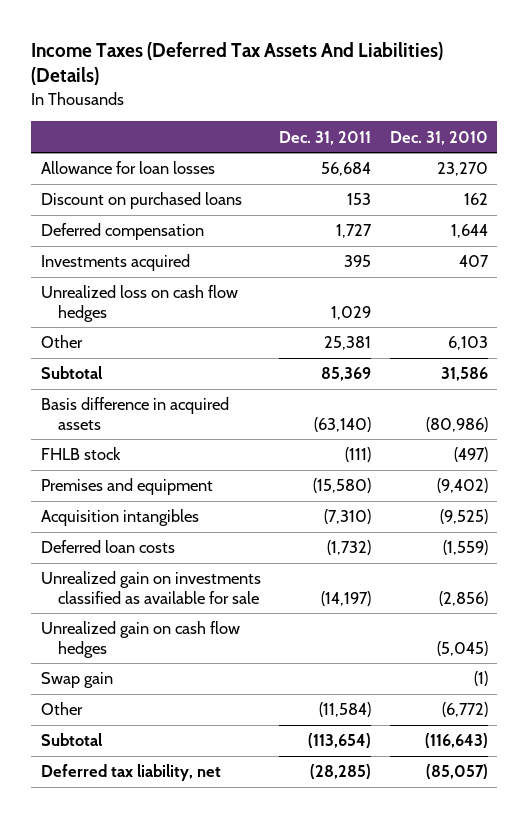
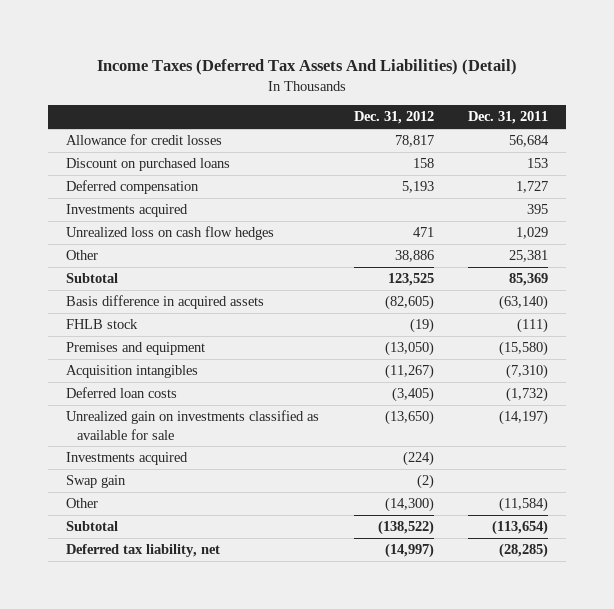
- Income Taxes (Deferred Tax Assets And Liabilities) (Details)
+ Income Taxes (Deferred Tax Assets And Liabilities) (Detail)
- | Dec. 31, 2011 | Dec. 31, 2010
+ | Dec. 31, 2012 | Dec. 31, 2011
- Allowance for loan losses | 56,684 | 23,270
+ Allowance for credit losses | 78,817 | 56,684
- Unrealized gain on cash flow hedges | | (5,045)
+ Investments acquired | (224) |

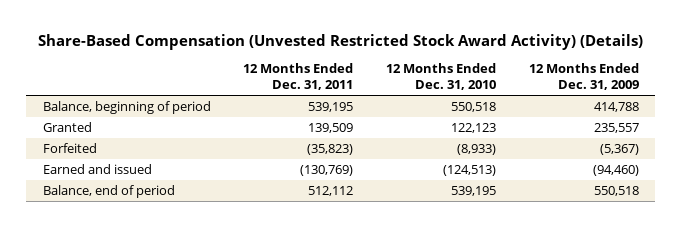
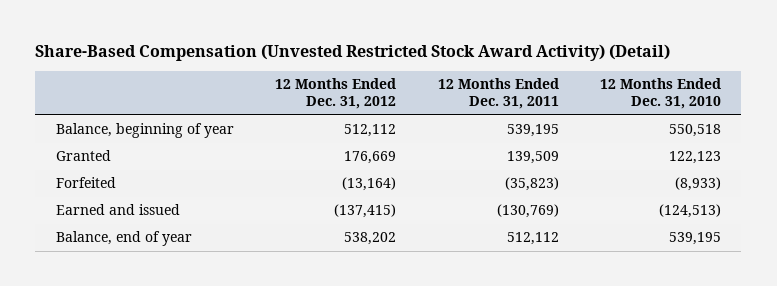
- Share-Based Compensation (Unvested Restricted Stock Award Activity) (Details)
+ Share-Based Compensation (Unvested Restricted Stock Award Activity) (Detail)
- | 12 Months Ended Dec. 31, 2011 | 12 Months Ended Dec. 31, 2010 | 12 Months Ended Dec. 31, 2009
+ | 12 Months Ended Dec. 31, 2012 | 12 Months Ended Dec. 31, 2011 | 12 Months Ended Dec. 31, 2010
- Balance, beginning of period | 539,195 | 550,518 | 414,788
+ Balance, beginning of year | 512,112 | 539,195 | 550,518
- Balance, end of period | 512,112 | 539,195 | 550,518
+ Balance, end of year | 538,202 | 512,112 | 539,195

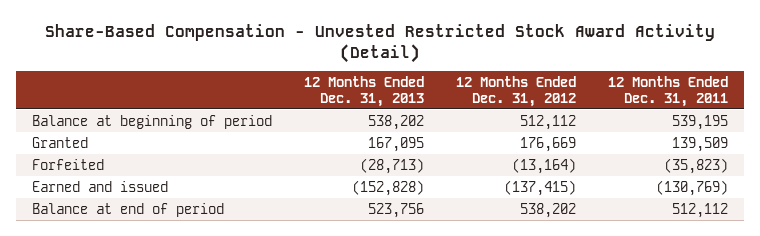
- Share-Based Compensation (Unvested Restricted Stock Award Activity) (Detail)
+ Share-Based Compensation - Unvested Restricted Stock Award Activity (Detail)
- | 12 Months Ended Dec. 31, 2012 | 12 Months Ended Dec. 31, 2011 | 12 Months Ended Dec. 31, 2010
+ | 12 Months Ended Dec. 31, 2013 | 12 Months Ended Dec. 31, 2012 | 12 Months Ended Dec. 31, 2011
- Balance, beginning of year | 512,112 | 539,195 | 550,518
+ Balance at beginning of period | 538,202 | 512,112 | 539,195
- Balance, end of year | 538,202 | 512,112 | 539,195
+ Balance at end of period | 523,756 | 538,202 | 512,112

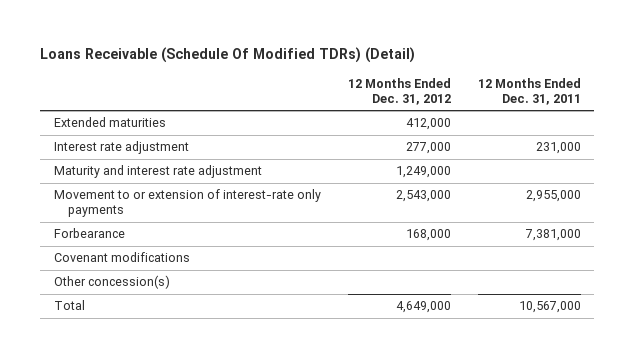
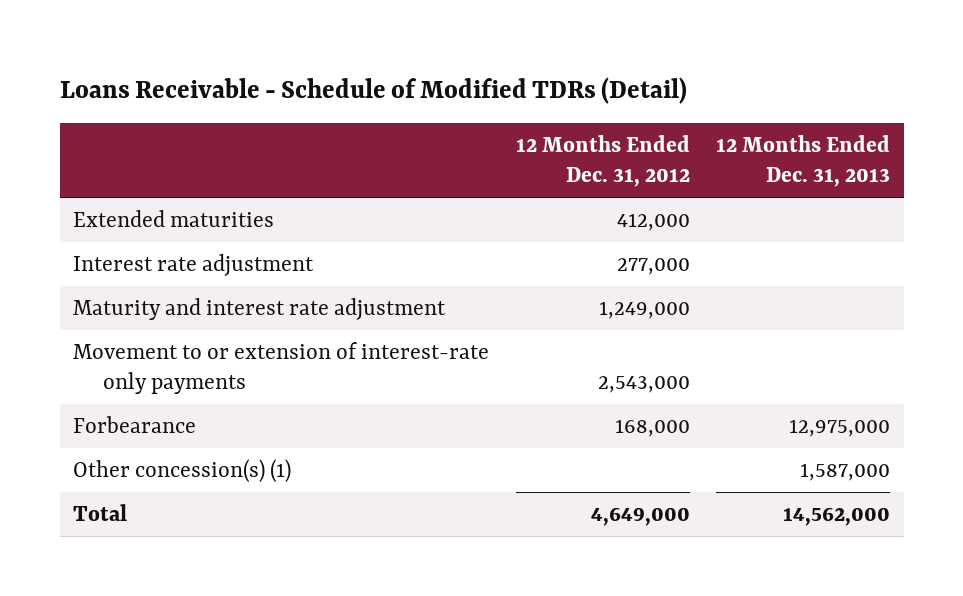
- Loans Receivable (Schedule Of Modified TDRs) (Detail)
+ Loans Receivable - Schedule of Modified TDRs (Detail)
- | 12 Months Ended Dec. 31, 2012 | 12 Months Ended Dec. 31, 2011
+ | 12 Months Ended Dec. 31, 2012 | 12 Months Ended Dec. 31, 2013
- Covenant modifications
- Other concession(s)
+ Other concession(s) (1) | | 1,587,000

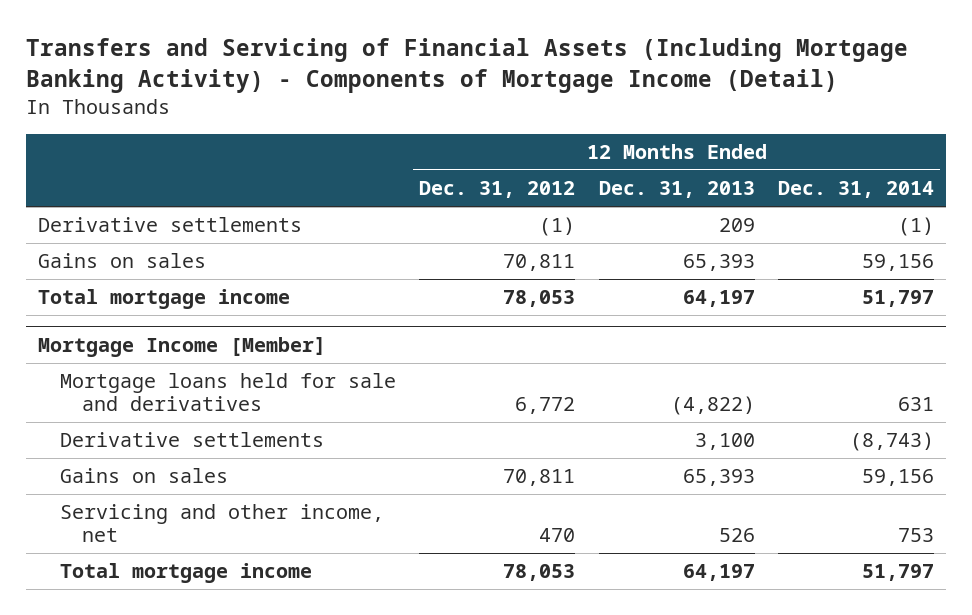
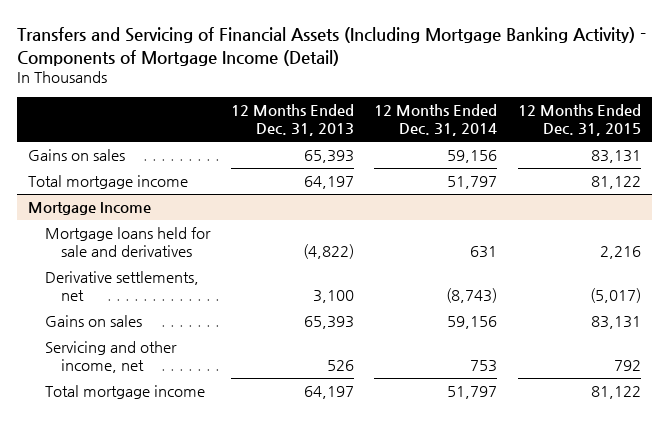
- | 12 Months Ended Dec. 31, 2012 | 12 Months Ended Dec. 31, 2013 | 12 Months Ended Dec. 31, 2014
+ | 12 Months Ended Dec. 31, 2013 | 12 Months Ended Dec. 31, 2014 | 12 Months Ended Dec. 31, 2015
- Derivative settlements | (1) | 209 | (1)
- Mortgage Income [Member]
+ Mortgage Income
- Derivative settlements | | 3,100 | (8,743)
+ Derivative settlements, net | 3,100 | (8,743) | (5,017)

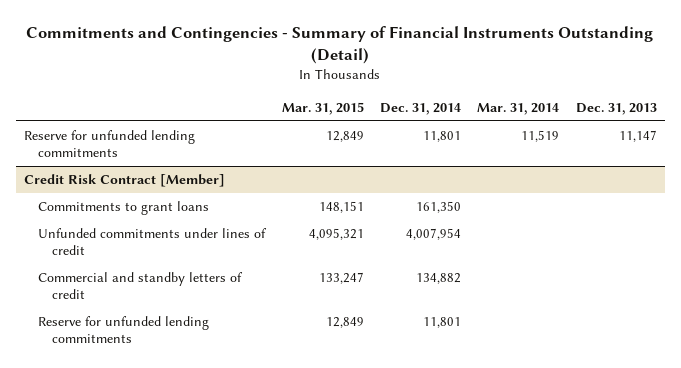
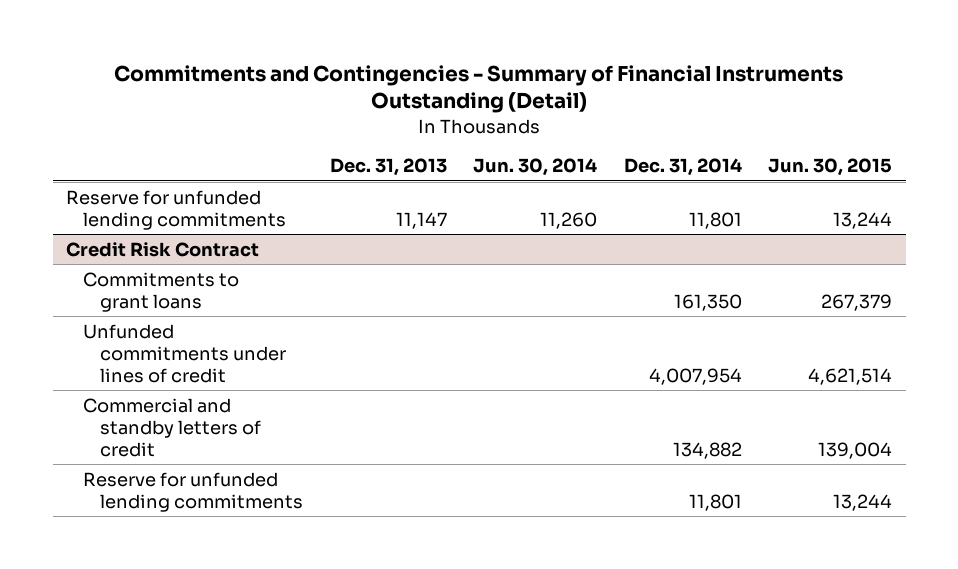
- | Mar. 31, 2015 | Dec. 31, 2014 | Mar. 31, 2014 | Dec. 31, 2013
+ | Dec. 31, 2013 | Jun. 30, 2014 | Dec. 31, 2014 | Jun. 30, 2015
- Credit Risk Contract [Member]
+ Credit Risk Contract

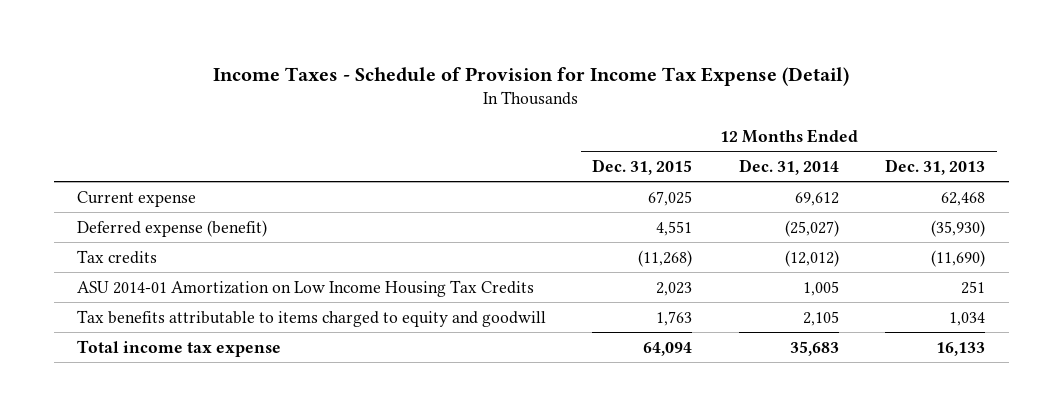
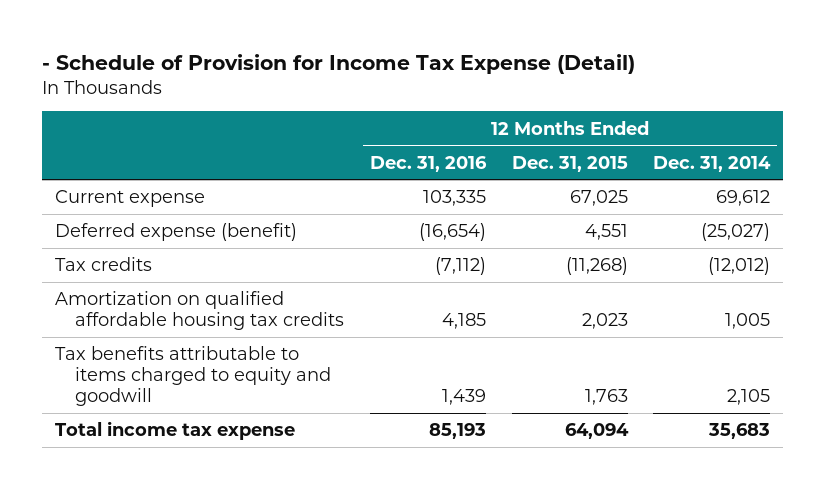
- Income Taxes - Schedule of Provision for Income Tax Expense (Detail)
+ - Schedule of Provision for Income Tax Expense (Detail)
- | 12 Months Ended Dec. 31, 2015 | 12 Months Ended Dec. 31, 2014 | 12 Months Ended Dec. 31, 2013
+ | 12 Months Ended Dec. 31, 2016 | 12 Months Ended Dec. 31, 2015 | 12 Months Ended Dec. 31, 2014
- ASU 2014-01 Amortization on Low Income Housing Tax Credits | 2,023 | 1,005 | 251
+ Amortization on qualified affordable housing tax credits | 4,185 | 2,023 | 1,005

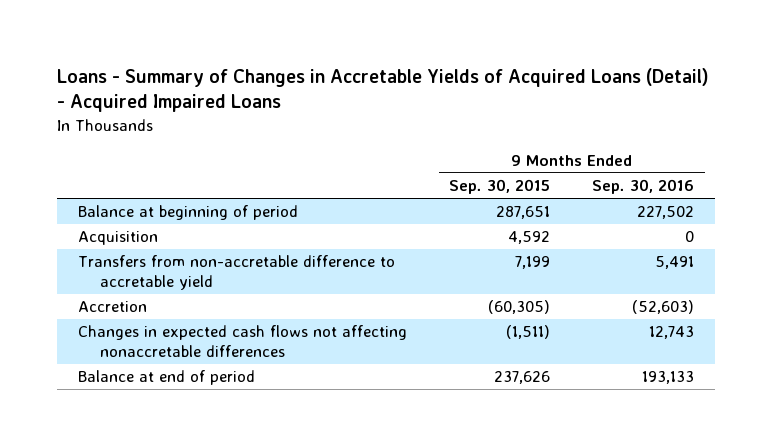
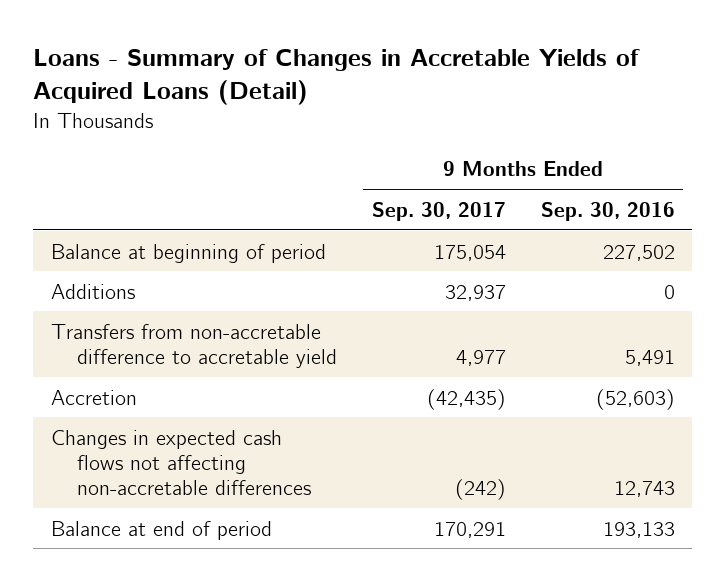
- Loans - Summary of Changes in Accretable Yields of Acquired Loans (Detail) - Acquired Impaired Loans
+ Loans - Summary of Changes in Accretable Yields of Acquired Loans (Detail)
- | 9 Months Ended Sep. 30, 2015 | 9 Months Ended Sep. 30, 2016
+ | 9 Months Ended Sep. 30, 2017 | 9 Months Ended Sep. 30, 2016
- Acquisition | 4,592 | 0
+ Additions | 32,937 | 0
- Changes in expected cash flows not affecting nonaccretable differences | (1,511) | 12,743
+ Changes in expected cash flows not affecting non-accretable differences | (242) | 12,743

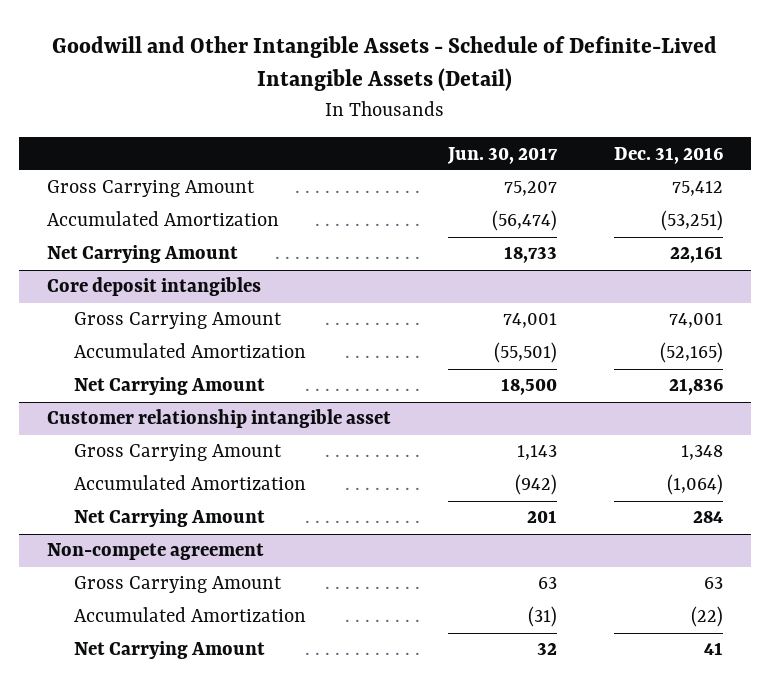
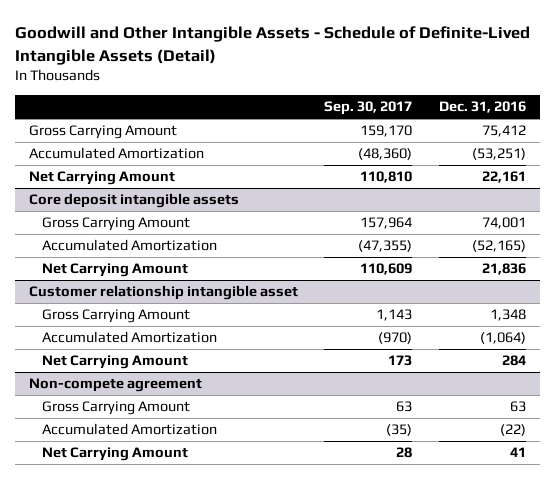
- | Jun. 30, 2017 | Dec. 31, 2016
+ | Sep. 30, 2017 | Dec. 31, 2016
- Core deposit intangibles
+ Core deposit intangible assets

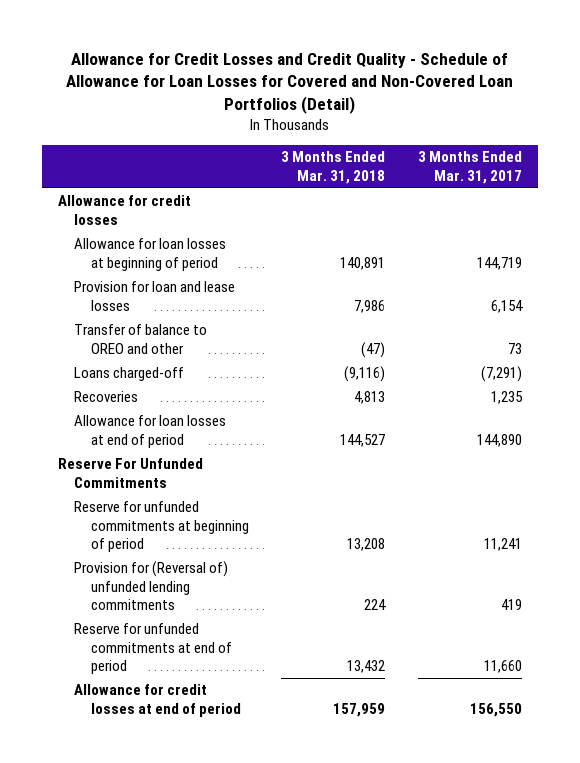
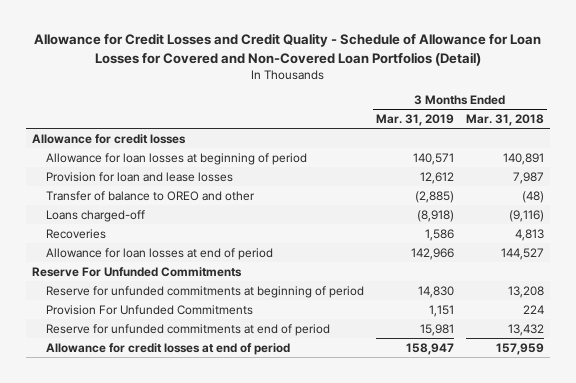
- | 3 Months Ended Mar. 31, 2018 | 3 Months Ended Mar. 31, 2017
+ | 3 Months Ended Mar. 31, 2019 | 3 Months Ended Mar. 31, 2018
- Provision for loan and lease losses | 7,986 | 6,154
- Transfer of balance to OREO and other | (47) | 73
+ Provision for loan and lease losses | 12,612 | 7,987
+ Transfer of balance to OREO and other | (2,885) | (48)
- Provision for (Reversal of) unfunded lending commitments | 224 | 419
+ Provision For Unfunded Commitments | 1,151 | 224

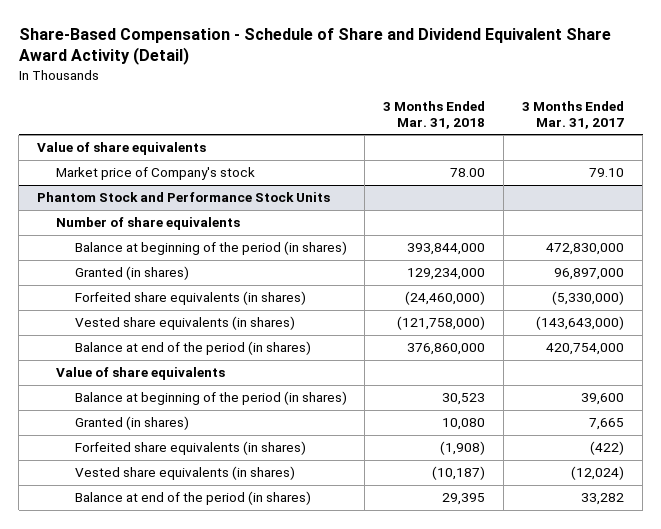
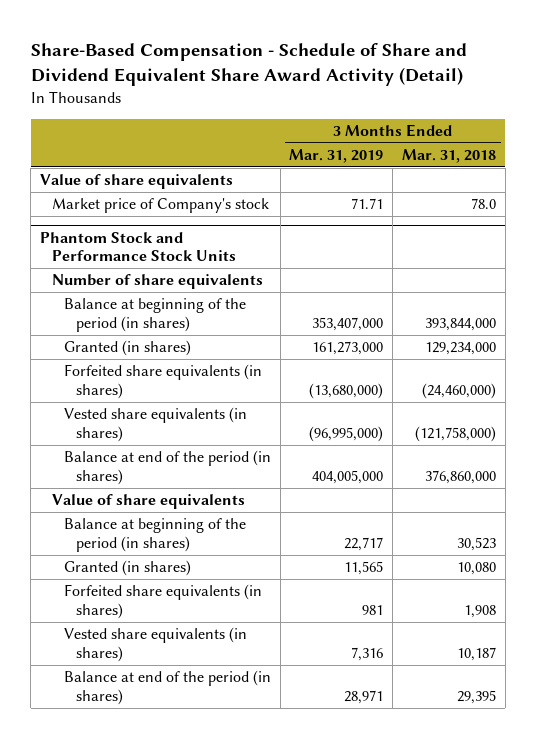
- | 3 Months Ended Mar. 31, 2018 | 3 Months Ended Mar. 31, 2017
+ | 3 Months Ended Mar. 31, 2019 | 3 Months Ended Mar. 31, 2018
- Market price of Company's stock | 78.00 | 79.10
+ Market price of Company's stock | 71.71 | 78.0
@ Phantom Stock and Performance Stock Units
- Forfeited share equivalents (in shares) | (1,908) | (422)
- Vested share equivalents (in shares) | (10,187) | (12,024)
+ Forfeited share equivalents (in shares) | 981 | 1,908
+ Vested share equivalents (in shares) | 7,316 | 10,187

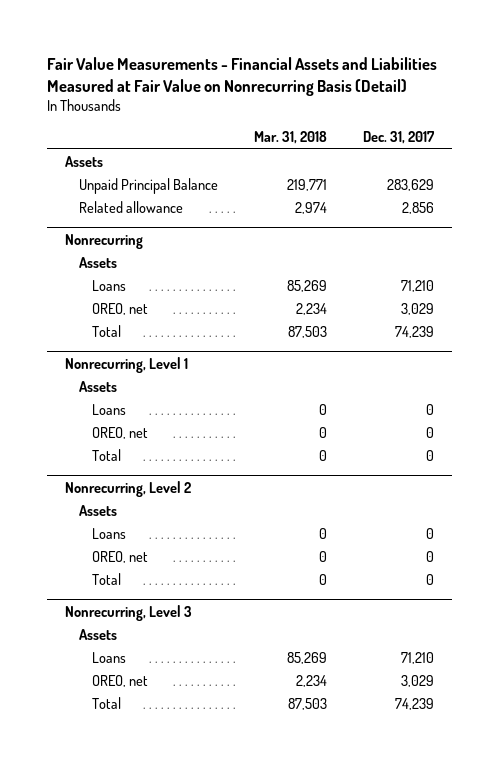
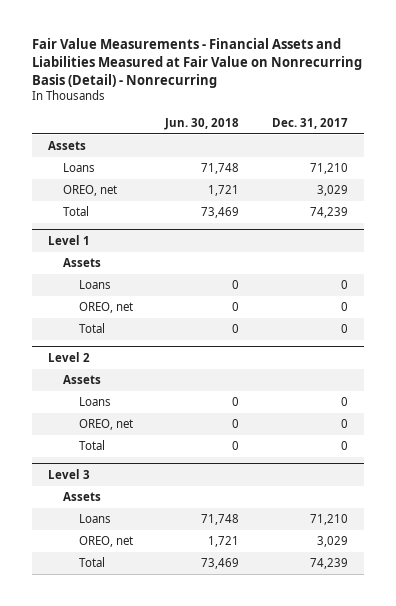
- Fair Value Measurements - Financial Assets and Liabilities Measured at Fair Value on Nonrecurring Basis (Detail)
+ Fair Value Measurements - Financial Assets and Liabilities Measured at Fair Value on Nonrecurring Basis (Detail) - Nonrecurring
- | Mar. 31, 2018 | Dec. 31, 2017
+ | Jun. 30, 2018 | Dec. 31, 2017
- Unpaid Principal Balance | 219,771 | 283,629
- Related allowance | 2,974 | 2,856
- Nonrecurring
- Assets
- Nonrecurring, Level 1
+ Level 1
- Nonrecurring, Level 2
+ Level 2
- Nonrecurring, Level 3
+ Level 3

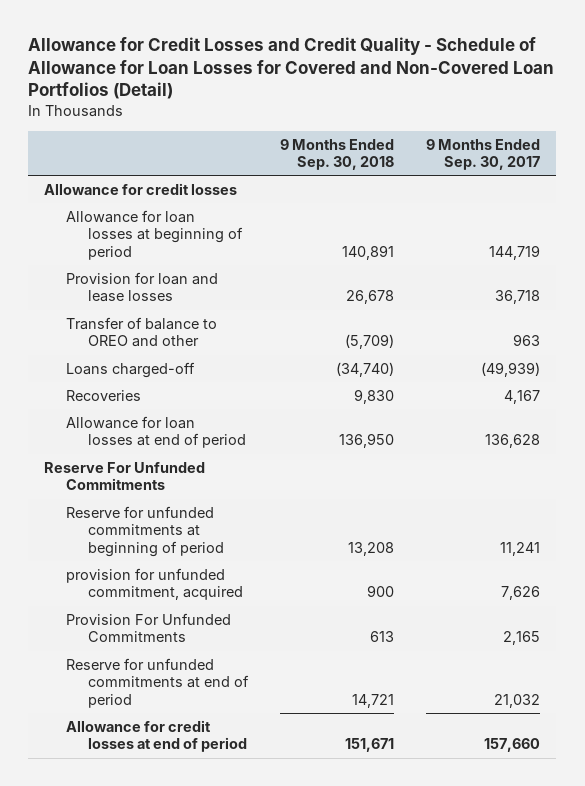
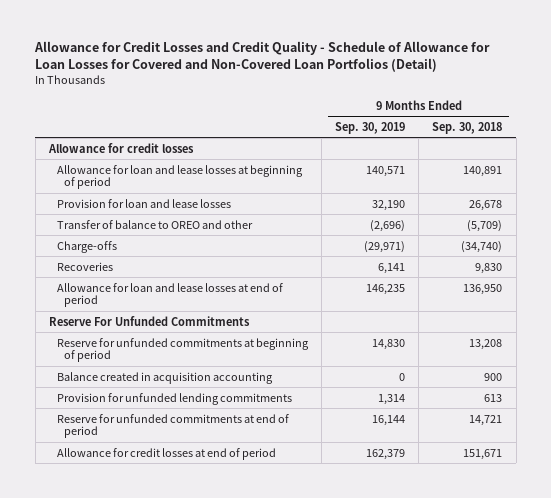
- | 9 Months Ended Sep. 30, 2018 | 9 Months Ended Sep. 30, 2017
+ | 9 Months Ended Sep. 30, 2019 | 9 Months Ended Sep. 30, 2018
- Allowance for loan losses at beginning of period | 140,891 | 144,719
+ Allowance for loan and lease losses at beginning of period | 140,571 | 140,891
- Loans charged-off | (34,740) | (49,939)
+ Charge-offs | (29,971) | (34,740)
- Allowance for loan losses at end of period | 136,950 | 136,628
+ Allowance for loan and lease losses at end of period | 146,235 | 136,950
- provision for unfunded commitment, acquired | 900 | 7,626
- Provision For Unfunded Commitments | 613 | 2,165
+ Balance created in acquisition accounting | 0 | 900
+ Provision for unfunded lending commitments | 1,314 | 613

